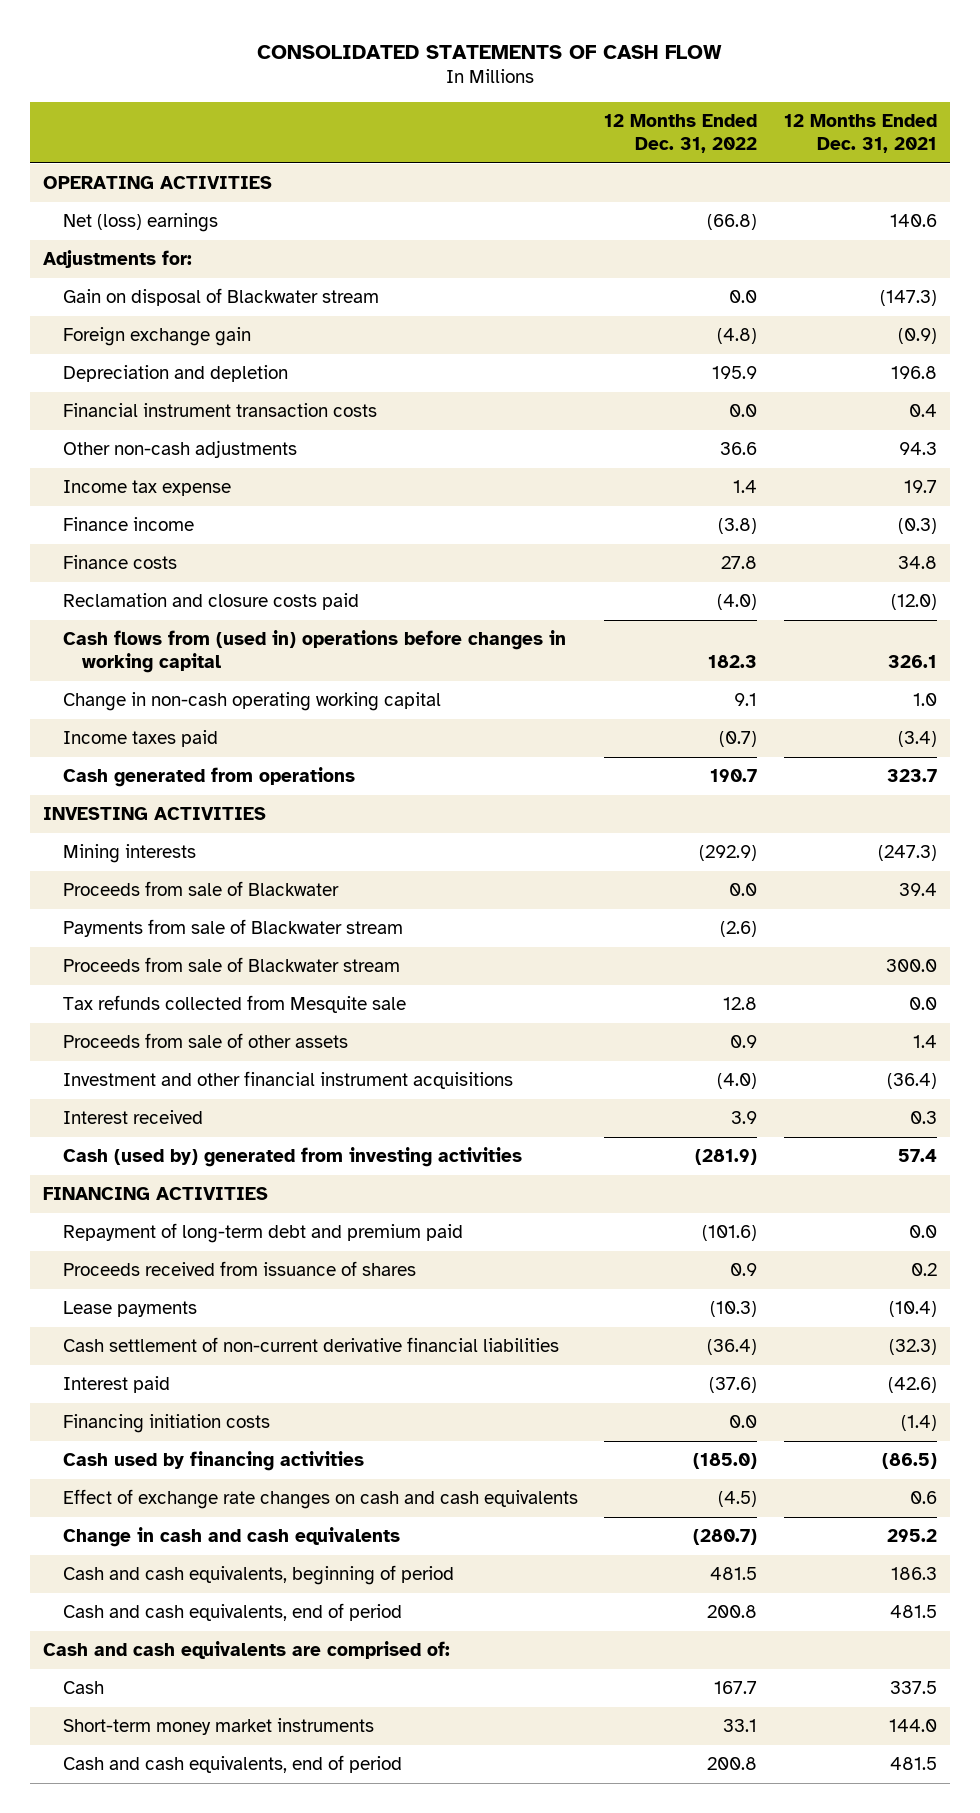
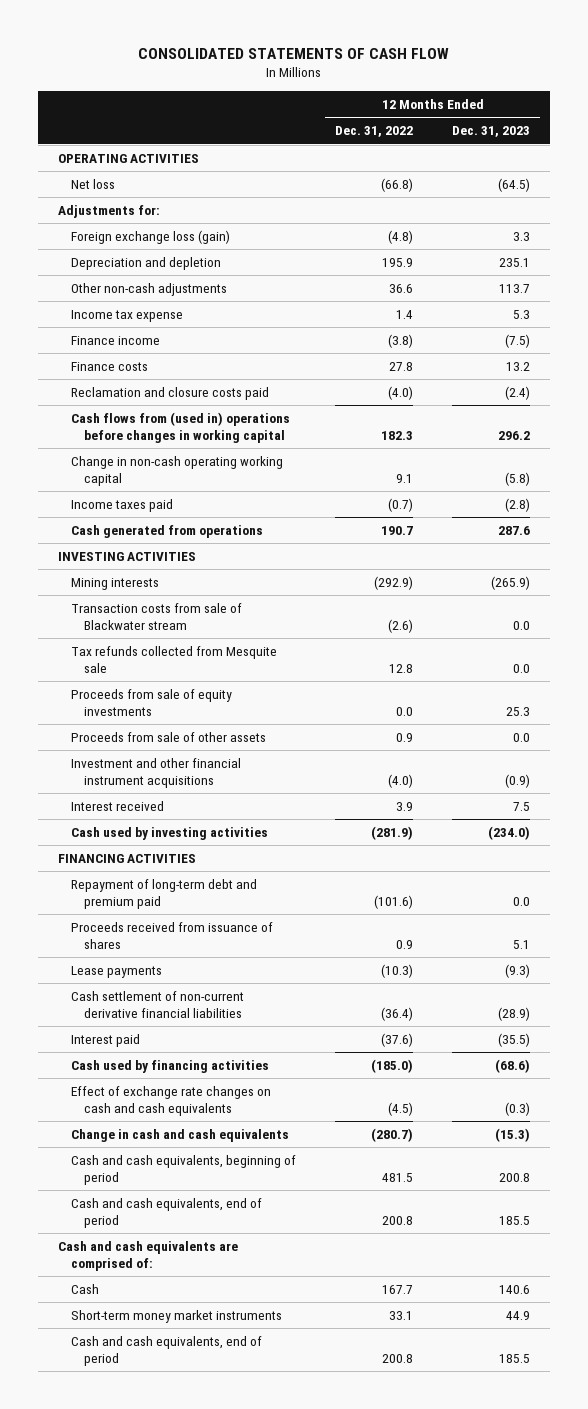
- | 12 Months Ended Dec. 31, 2022 | 12 Months Ended Dec. 31, 2021
+ | 12 Months Ended Dec. 31, 2022 | 12 Months Ended Dec. 31, 2023
- Net (loss) earnings | (66.8) | 140.6
+ Net loss | (66.8) | (64.5)
- Gain on disposal of Blackwater stream | 0.0 | (147.3)
- Foreign exchange gain | (4.8) | (0.9)
+ Foreign exchange loss (gain) | (4.8) | 3.3
- Financial instrument transaction costs | 0.0 | 0.4
- Proceeds from sale of Blackwater | 0.0 | 39.4
- Payments from sale of Blackwater stream | (2.6) |
- Proceeds from sale of Blackwater stream | | 300.0
+ Transaction costs from sale of Blackwater stream | (2.6) | 0.0
+ Proceeds from sale of equity investments | 0.0 | 25.3
- Cash (used by) generated from investing activities | (281.9) | 57.4
+ Cash used by investing activities | (281.9) | (234.0)
- Financing initiation costs | 0.0 | (1.4)

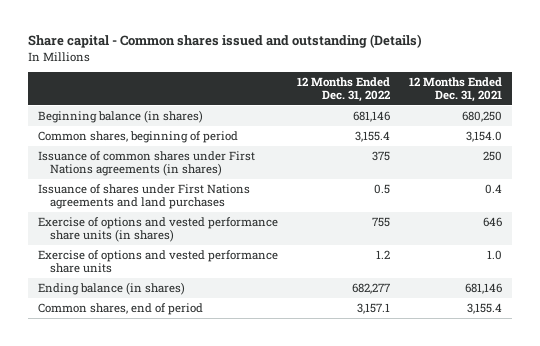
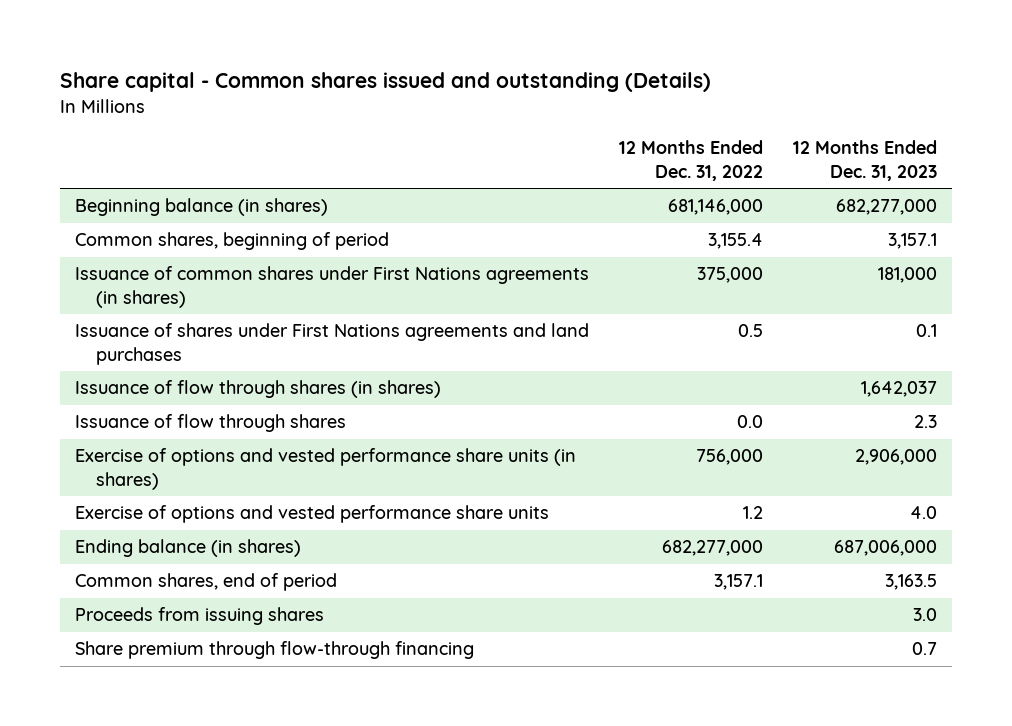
- | 12 Months Ended Dec. 31, 2022 | 12 Months Ended Dec. 31, 2021
+ | 12 Months Ended Dec. 31, 2022 | 12 Months Ended Dec. 31, 2023
- Beginning balance (in shares) | 681,146 | 680,250
+ Beginning balance (in shares) | 681,146,000 | 682,277,000
- Issuance of common shares under First Nations agreements (in shares) | 375 | 250
+ Issuance of common shares under First Nations agreements (in shares) | 375,000 | 181,000
- Exercise of options and vested performance share units (in shares) | 755 | 646
+ Issuance of flow through shares (in shares) | | 1,642,037
+ Issuance of flow through shares | 0.0 | 2.3
+ Exercise of options and vested performance share units (in shares) | 756,000 | 2,906,000
- Ending balance (in shares) | 682,277 | 681,146
+ Ending balance (in shares) | 682,277,000 | 687,006,000
+ Proceeds from issuing shares | | 3.0
+ Share premium through flow-through financing | | 0.7

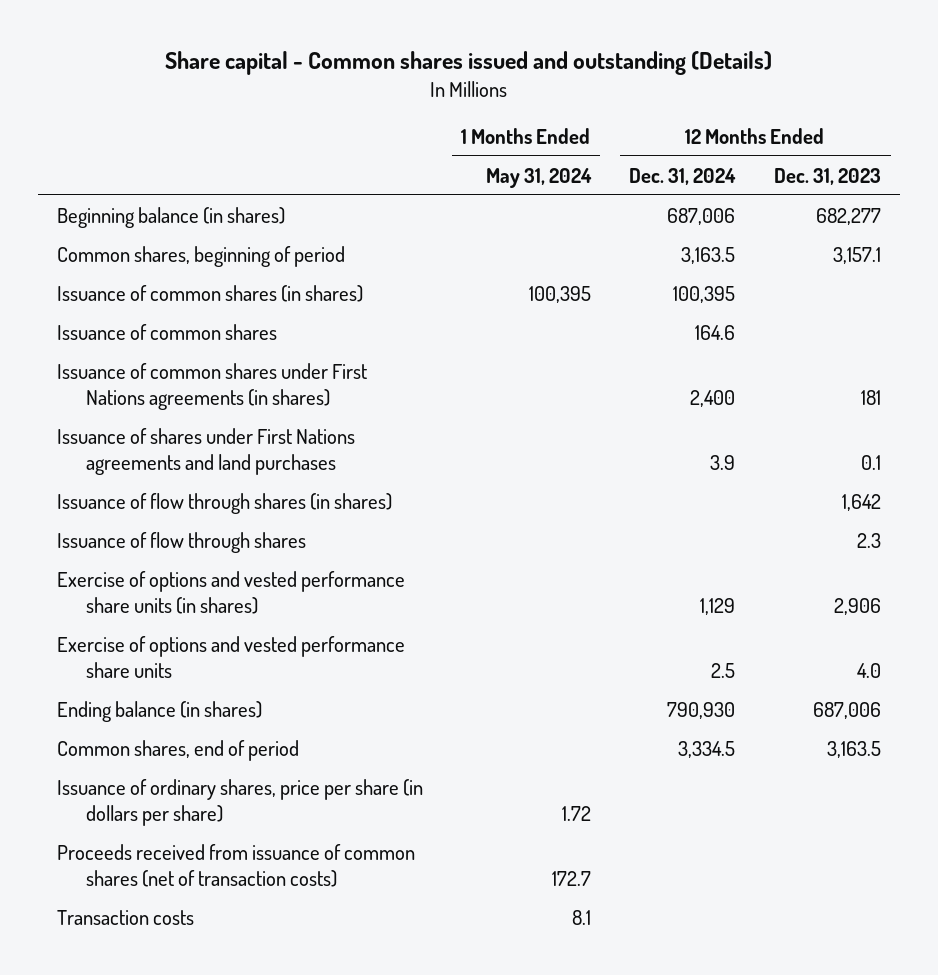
- | 12 Months Ended Dec. 31, 2022 | 12 Months Ended Dec. 31, 2023
+ | 1 Months Ended May 31, 2024 | 12 Months Ended Dec. 31, 2024 | 12 Months Ended Dec. 31, 2023
- Beginning balance (in shares) | 681,146,000 | 682,277,000
+ Beginning balance (in shares) | | 687,006 | 682,277
- Issuance of common shares under First Nations agreements (in shares) | 375,000 | 181,000
+ Issuance of common shares (in shares) | 100,395 | 100,395 |
+ Issuance of common shares | | 164.6 |
+ Issuance of common shares under First Nations agreements (in shares) | | 2,400 | 181
- Issuance of flow through shares (in shares) | | 1,642,037
+ Issuance of flow through shares (in shares) | | | 1,642
- Exercise of options and vested performance share units (in shares) | 756,000 | 2,906,000
+ Exercise of options and vested performance share units (in shares) | | 1,129 | 2,906
- Ending balance (in shares) | 682,277,000 | 687,006,000
+ Ending balance (in shares) | | 790,930 | 687,006
- Proceeds from issuing shares | | 3.0
- Share premium through flow-through financing | | 0.7
+ Issuance of ordinary shares, price per share (in dollars per share) | 1.72 | |
+ Proceeds received from issuance of common shares (net of transaction costs) | 172.7 | |
+ Transaction costs | 8.1 | |

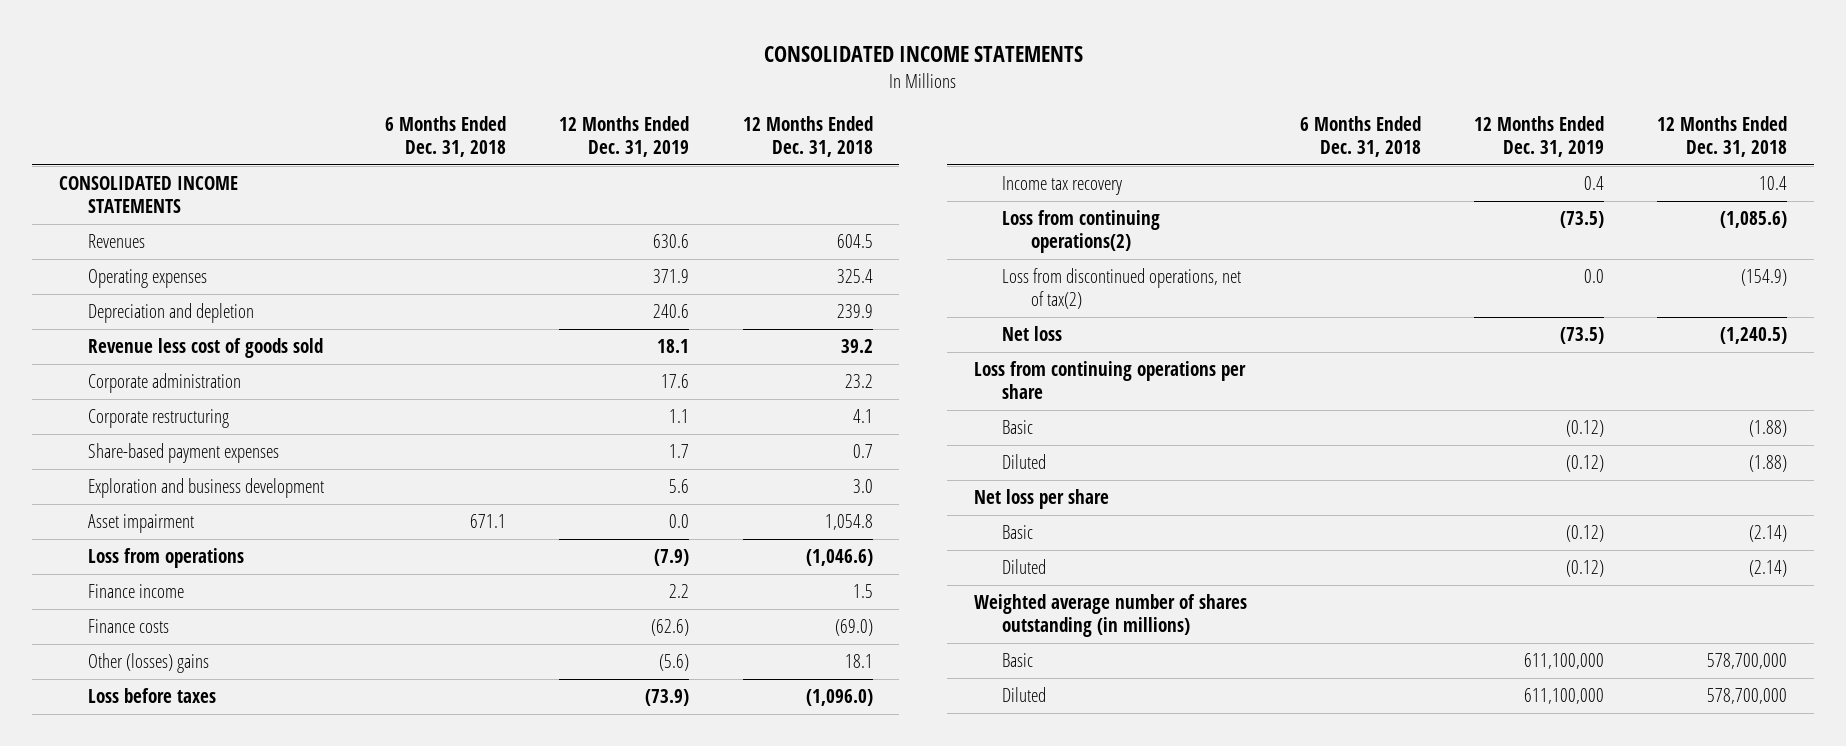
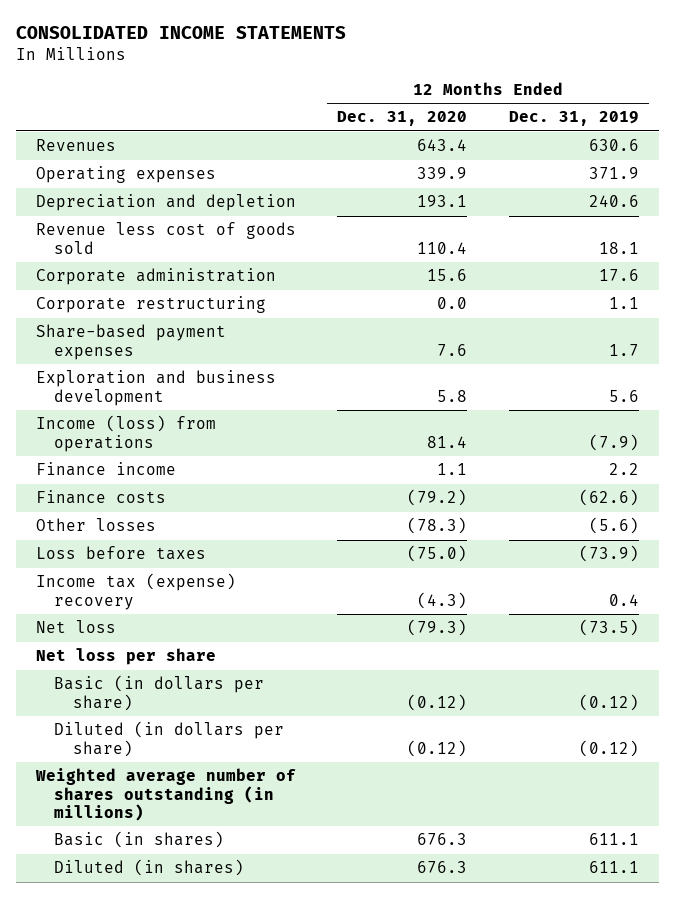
- | 6 Months Ended Dec. 31, 2018 | 12 Months Ended Dec. 31, 2019 | 12 Months Ended Dec. 31, 2018
+ | 12 Months Ended Dec. 31, 2020 | 12 Months Ended Dec. 31, 2019
- CONSOLIDATED INCOME STATEMENTS
- Asset impairment | 671.1 | 0.0 | 1,054.8
- Loss from operations | | (7.9) | (1,046.6)
+ Income (loss) from operations | 81.4 | (7.9)
- Other (losses) gains | | (5.6) | 18.1
+ Other losses | (78.3) | (5.6)
- Income tax recovery | | 0.4 | 10.4
- Loss from continuing operations(2) | | (73.5) | (1,085.6)
- Loss from discontinued operations, net of tax(2) | | 0.0 | (154.9)
+ Income tax (expense) recovery | (4.3) | 0.4
- Loss from continuing operations per share
- Basic | | (0.12) | (1.88)
- Diluted | | (0.12) | (1.88)
- Basic | | (0.12) | (2.14)
- Diluted | | (0.12) | (2.14)
+ Basic (in dollars per share) | (0.12) | (0.12)
+ Diluted (in dollars per share) | (0.12) | (0.12)
- Basic | | 611,100,000 | 578,700,000
- Diluted | | 611,100,000 | 578,700,000
+ Basic (in shares) | 676.3 | 611.1
+ Diluted (in shares) | 676.3 | 611.1

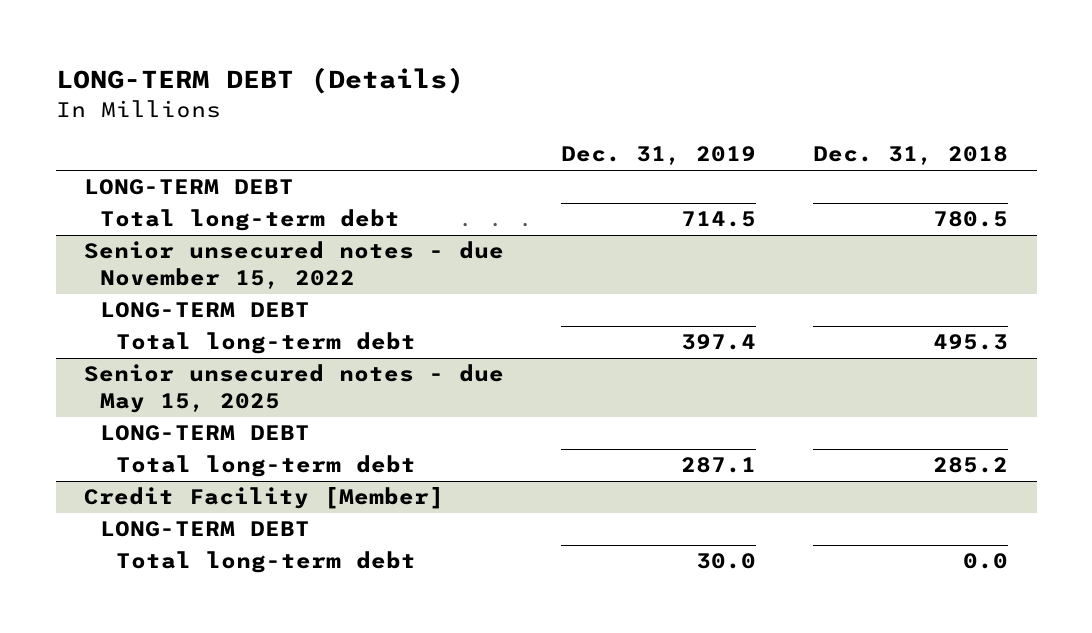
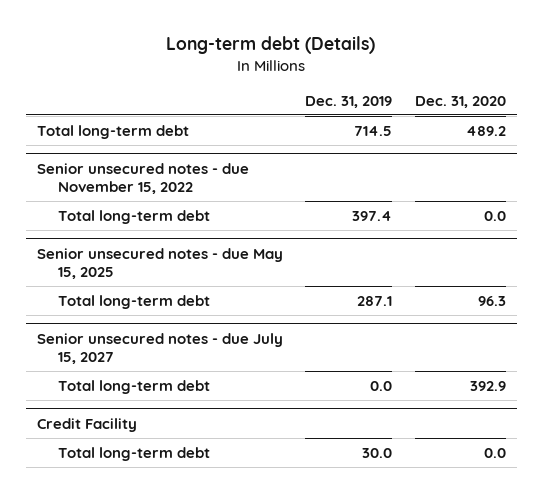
- LONG-TERM DEBT (Details)
+ Long-term debt (Details)
- | Dec. 31, 2019 | Dec. 31, 2018
+ | Dec. 31, 2019 | Dec. 31, 2020
- LONG-TERM DEBT
@ Senior unsecured notes - due November 15, 2022
- LONG-TERM DEBT
@ Senior unsecured notes - due May 15, 2025
- LONG-TERM DEBT
- Credit Facility [Member]
- LONG-TERM DEBT
+ Senior unsecured notes - due July 15, 2027
+ Total long-term debt | 0.0 | 392.9
+ Credit Facility

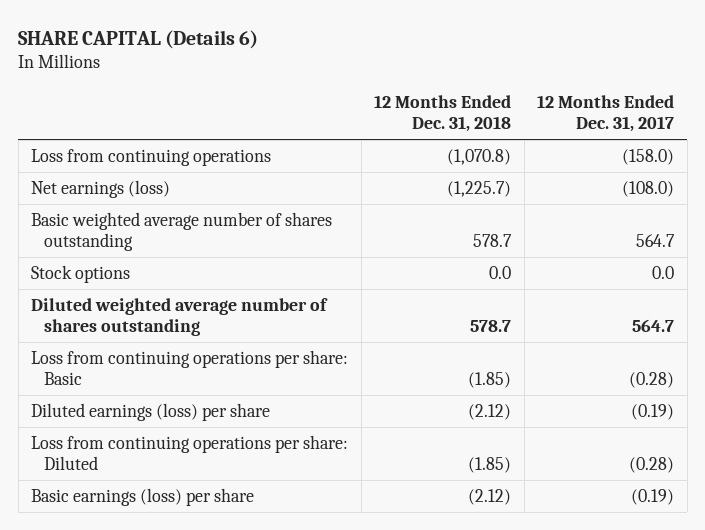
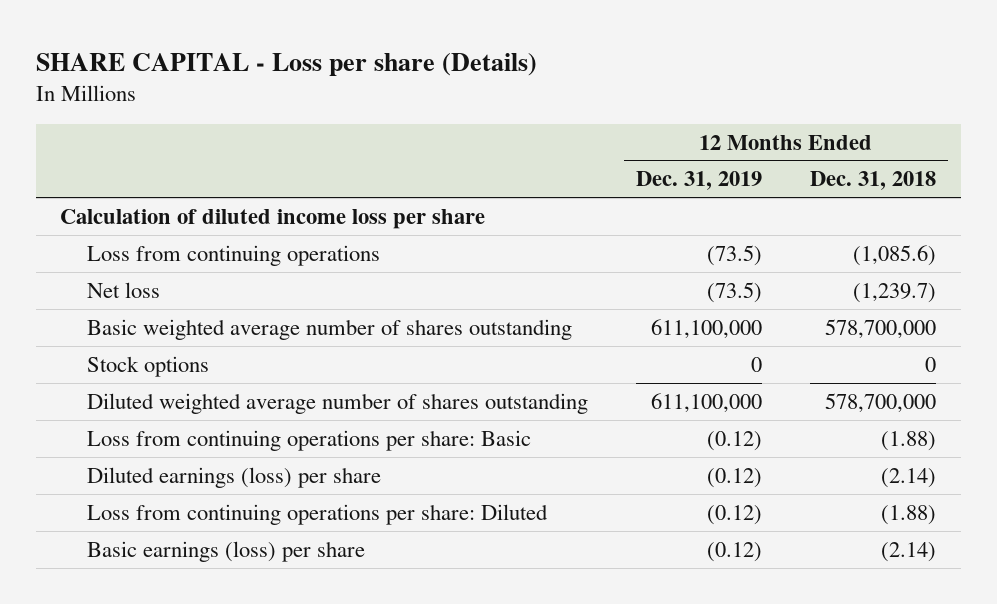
- SHARE CAPITAL (Details 6)
+ SHARE CAPITAL - Loss per share (Details)
- | 12 Months Ended Dec. 31, 2018 | 12 Months Ended Dec. 31, 2017
+ | 12 Months Ended Dec. 31, 2019 | 12 Months Ended Dec. 31, 2018
- Loss from continuing operations | (1,070.8) | (158.0)
- Net earnings (loss) | (1,225.7) | (108.0)
- Basic weighted average number of shares outstanding | 578.7 | 564.7
- Stock options | 0.0 | 0.0
- Diluted weighted average number of shares outstanding | 578.7 | 564.7
- Loss from continuing operations per share: Basic | (1.85) | (0.28)
- Diluted earnings (loss) per share | (2.12) | (0.19)
- Loss from continuing operations per share: Diluted | (1.85) | (0.28)
- Basic earnings (loss) per share | (2.12) | (0.19)
+ Calculation of diluted income loss per share
+ Loss from continuing operations | (73.5) | (1,085.6)
+ Net loss | (73.5) | (1,239.7)
+ Basic weighted average number of shares outstanding | 611,100,000 | 578,700,000
+ Stock options | 0 | 0
+ Diluted weighted average number of shares outstanding | 611,100,000 | 578,700,000
+ Loss from continuing operations per share: Basic | (0.12) | (1.88)
+ Diluted earnings (loss) per share | (0.12) | (2.14)
+ Loss from continuing operations per share: Diluted | (0.12) | (1.88)
+ Basic earnings (loss) per share | (0.12) | (2.14)

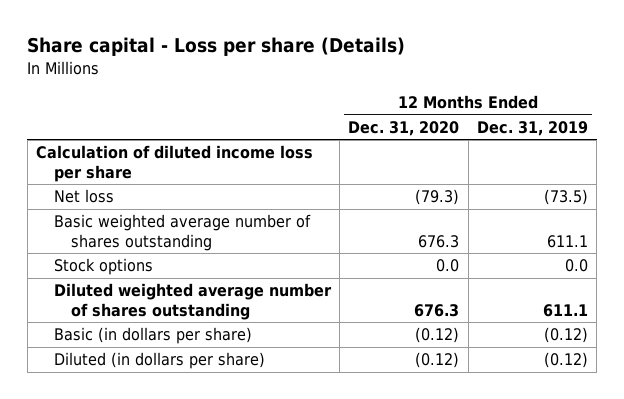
- SHARE CAPITAL - Loss per share (Details)
+ Share capital - Loss per share (Details)
- | 12 Months Ended Dec. 31, 2019 | 12 Months Ended Dec. 31, 2018
+ | 12 Months Ended Dec. 31, 2020 | 12 Months Ended Dec. 31, 2019
- Loss from continuing operations | (73.5) | (1,085.6)
- Basic weighted average number of shares outstanding | 611,100,000 | 578,700,000
- Stock options | 0 | 0
- Diluted weighted average number of shares outstanding | 611,100,000 | 578,700,000
- Loss from continuing operations per share: Basic | (0.12) | (1.88)
- Diluted earnings (loss) per share | (0.12) | (2.14)
- Loss from continuing operations per share: Diluted | (0.12) | (1.88)
- Basic earnings (loss) per share | (0.12) | (2.14)
+ Basic weighted average number of shares outstanding | 676.3 | 611.1
+ Stock options | 0.0 | 0.0
+ Diluted weighted average number of shares outstanding | 676.3 | 611.1
+ Basic (in dollars per share) | (0.12) | (0.12)
+ Diluted (in dollars per share) | (0.12) | (0.12)

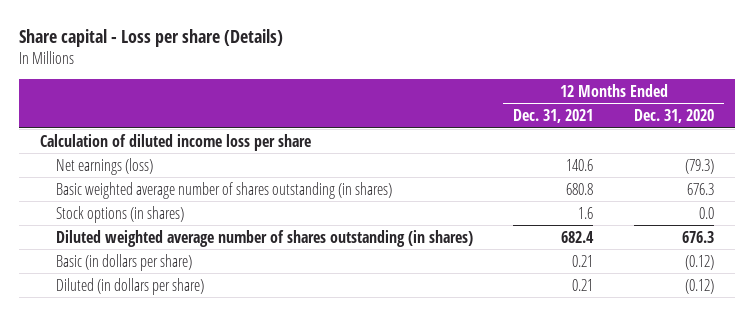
- | 12 Months Ended Dec. 31, 2020 | 12 Months Ended Dec. 31, 2019
+ | 12 Months Ended Dec. 31, 2021 | 12 Months Ended Dec. 31, 2020
- Net loss | (79.3) | (73.5)
- Basic weighted average number of shares outstanding | 676.3 | 611.1
- Stock options | 0.0 | 0.0
- Diluted weighted average number of shares outstanding | 676.3 | 611.1
+ Net earnings (loss) | 140.6 | (79.3)
+ Basic weighted average number of shares outstanding (in shares) | 680.8 | 676.3
+ Stock options (in shares) | 1.6 | 0.0
+ Diluted weighted average number of shares outstanding (in shares) | 682.4 | 676.3

